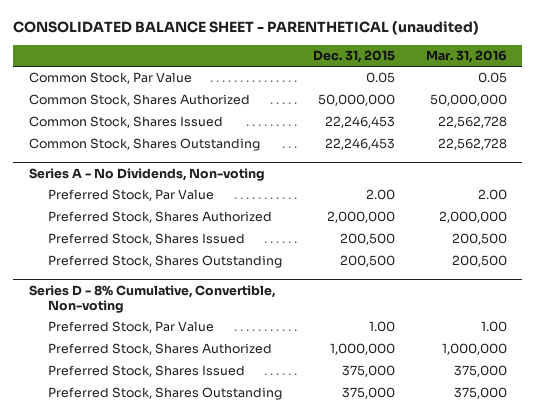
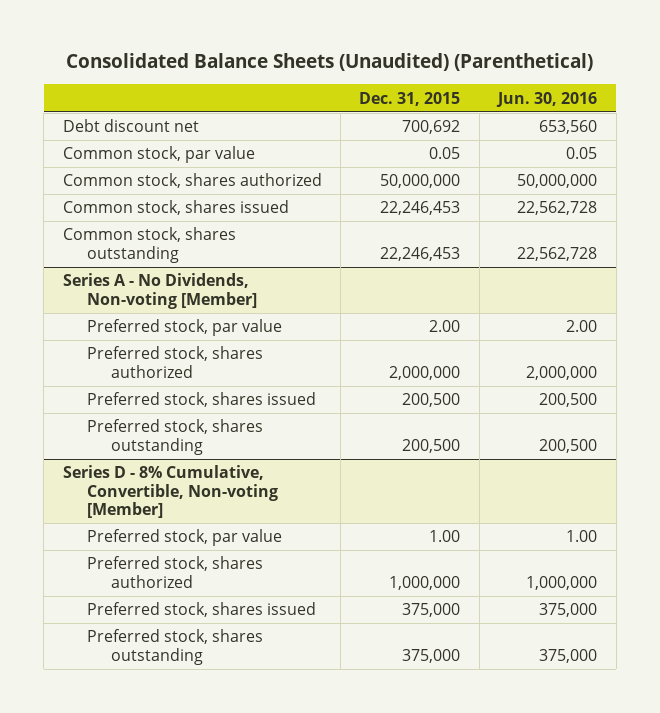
- CONSOLIDATED BALANCE SHEET - PARENTHETICAL (unaudited)
+ Consolidated Balance Sheets (Unaudited) (Parenthetical)
- | Dec. 31, 2015 | Mar. 31, 2016
+ | Dec. 31, 2015 | Jun. 30, 2016
- Common Stock, Par Value | 0.05 | 0.05
- Common Stock, Shares Authorized | 50,000,000 | 50,000,000
- Common Stock, Shares Issued | 22,246,453 | 22,562,728
- Common Stock, Shares Outstanding | 22,246,453 | 22,562,728
- Series A - No Dividends, Non-voting
- Preferred Stock, Par Value | 2.00 | 2.00
- Preferred Stock, Shares Authorized | 2,000,000 | 2,000,000
- Preferred Stock, Shares Issued | 200,500 | 200,500
- Preferred Stock, Shares Outstanding | 200,500 | 200,500
- Series D - 8% Cumulative, Convertible, Non-voting
- Preferred Stock, Par Value | 1.00 | 1.00
- Preferred Stock, Shares Authorized | 1,000,000 | 1,000,000
- Preferred Stock, Shares Issued | 375,000 | 375,000
- Preferred Stock, Shares Outstanding | 375,000 | 375,000
+ Debt discount net | 700,692 | 653,560
+ Common stock, par value | 0.05 | 0.05
+ Common stock, shares authorized | 50,000,000 | 50,000,000
+ Common stock, shares issued | 22,246,453 | 22,562,728
+ Common stock, shares outstanding | 22,246,453 | 22,562,728
+ Series A - No Dividends, Non-voting [Member]
+ Preferred stock, par value | 2.00 | 2.00
+ Preferred stock, shares authorized | 2,000,000 | 2,000,000
+ Preferred stock, shares issued | 200,500 | 200,500
+ Preferred stock, shares outstanding | 200,500 | 200,500
+ Series D - 8% Cumulative, Convertible, Non-voting [Member]
+ Preferred stock, par value | 1.00 | 1.00
+ Preferred stock, shares authorized | 1,000,000 | 1,000,000
+ Preferred stock, shares issued | 375,000 | 375,000
+ Preferred stock, shares outstanding | 375,000 | 375,000

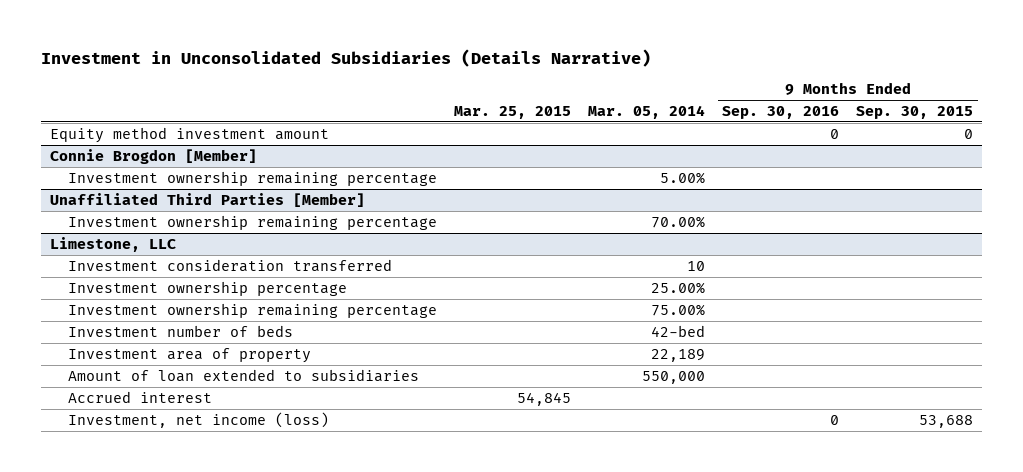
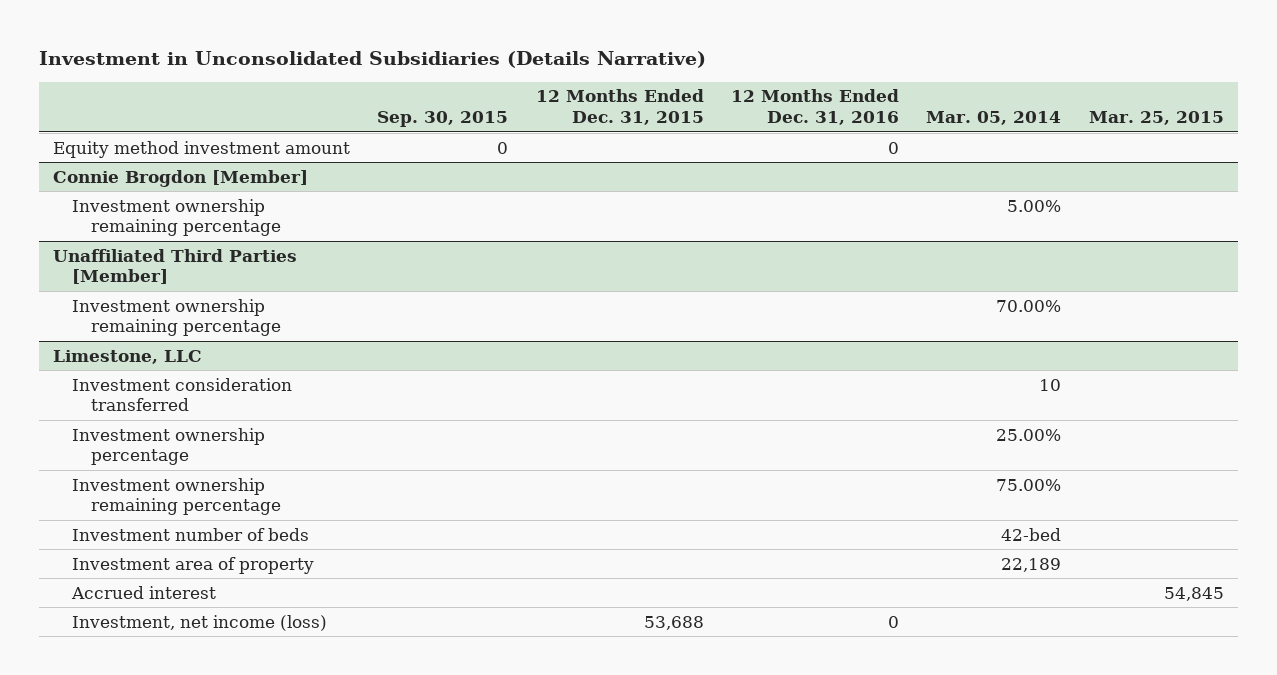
- | Mar. 25, 2015 | Mar. 05, 2014 | 9 Months Ended Sep. 30, 2016 | 9 Months Ended Sep. 30, 2015
+ | Sep. 30, 2015 | 12 Months Ended Dec. 31, 2015 | 12 Months Ended Dec. 31, 2016 | Mar. 05, 2014 | Mar. 25, 2015
@ Limestone, LLC
- Amount of loan extended to subsidiaries | | 550,000 | |

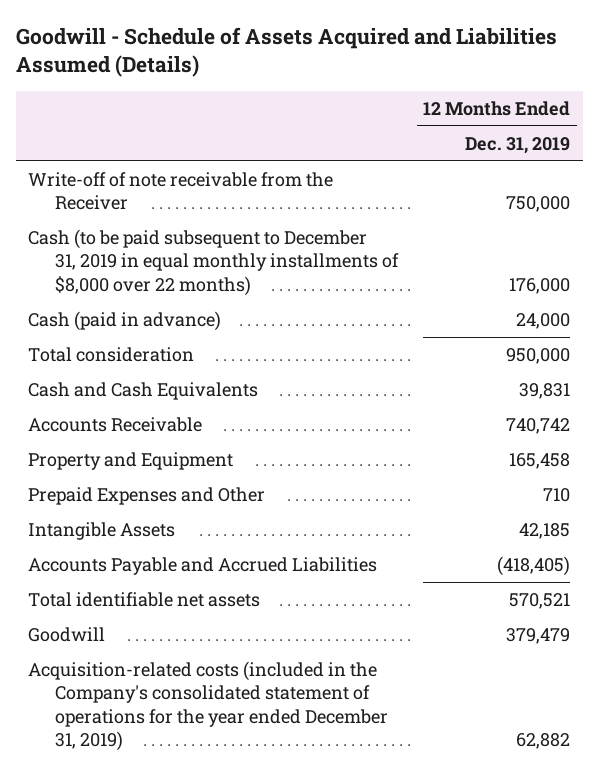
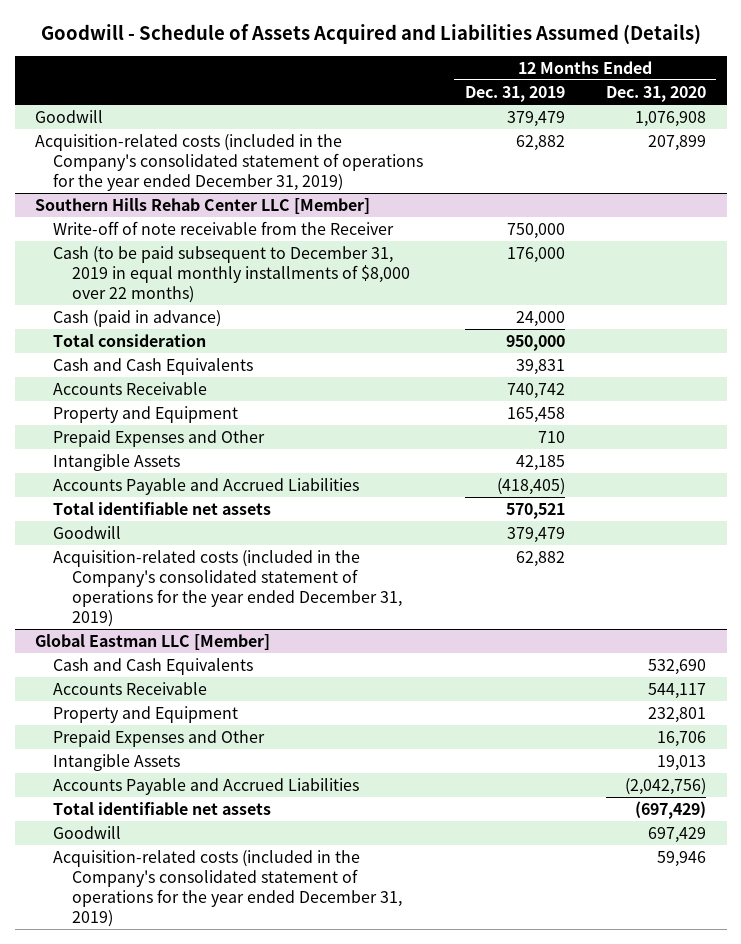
- | 12 Months Ended Dec. 31, 2019
+ | 12 Months Ended Dec. 31, 2019 | 12 Months Ended Dec. 31, 2020
+ Goodwill | 379,479 | 1,076,908
+ Acquisition-related costs (included in the Company's consolidated statement of operations for the year ended December 31, 2019) | 62,882 | 207,899
+ Southern Hills Rehab Center LLC [Member]
+ Global Eastman LLC [Member]
+ Cash and Cash Equivalents | | 532,690
+ Accounts Receivable | | 544,117
+ Property and Equipment | | 232,801
+ Prepaid Expenses and Other | | 16,706
+ Intangible Assets | | 19,013
+ Accounts Payable and Accrued Liabilities | | (2,042,756)
+ Total identifiable net assets | | (697,429)
+ Goodwill | | 697,429
+ Acquisition-related costs (included in the Company's consolidated statement of operations for the year ended December 31, 2019) | | 59,946

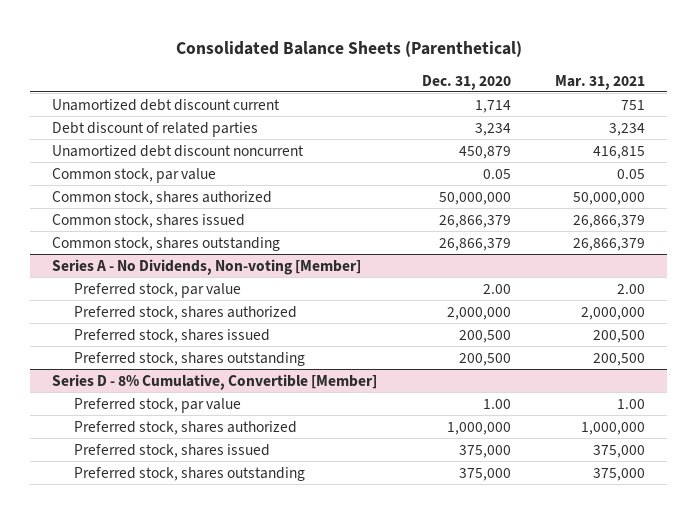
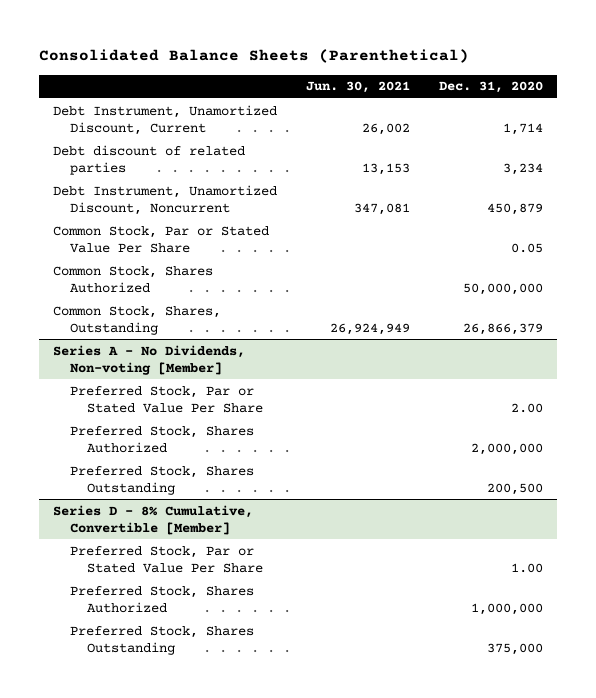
- | Dec. 31, 2020 | Mar. 31, 2021
+ | Jun. 30, 2021 | Dec. 31, 2020
- Unamortized debt discount current | 1,714 | 751
+ Debt Instrument, Unamortized Discount, Current | 26,002 | 1,714
- Unamortized debt discount noncurrent | 450,879 | 416,815
- Common stock, par value | 0.05 | 0.05
- Common stock, shares authorized | 50,000,000 | 50,000,000
- Common stock, shares issued | 26,866,379 | 26,866,379
- Common stock, shares outstanding | 26,866,379 | 26,866,379
+ Debt Instrument, Unamortized Discount, Noncurrent | 347,081 | 450,879
+ Common Stock, Par or Stated Value Per Share | | 0.05
+ Common Stock, Shares Authorized | | 50,000,000
+ Common Stock, Shares, Outstanding | 26,924,949 | 26,866,379
@ Series A - No Dividends, Non-voting [Member]
- Preferred stock, par value | 2.00 | 2.00
- Preferred stock, shares authorized | 2,000,000 | 2,000,000
- Preferred stock, shares issued | 200,500 | 200,500
- Preferred stock, shares outstanding | 200,500 | 200,500
+ Preferred Stock, Par or Stated Value Per Share | | 2.00
+ Preferred Stock, Shares Authorized | | 2,000,000
+ Preferred Stock, Shares Outstanding | | 200,500
@ Series D - 8% Cumulative, Convertible [Member]
- Preferred stock, par value | 1.00 | 1.00
- Preferred stock, shares authorized | 1,000,000 | 1,000,000
- Preferred stock, shares issued | 375,000 | 375,000
- Preferred stock, shares outstanding | 375,000 | 375,000
+ Preferred Stock, Par or Stated Value Per Share | | 1.00
+ Preferred Stock, Shares Authorized | | 1,000,000
+ Preferred Stock, Shares Outstanding | | 375,000

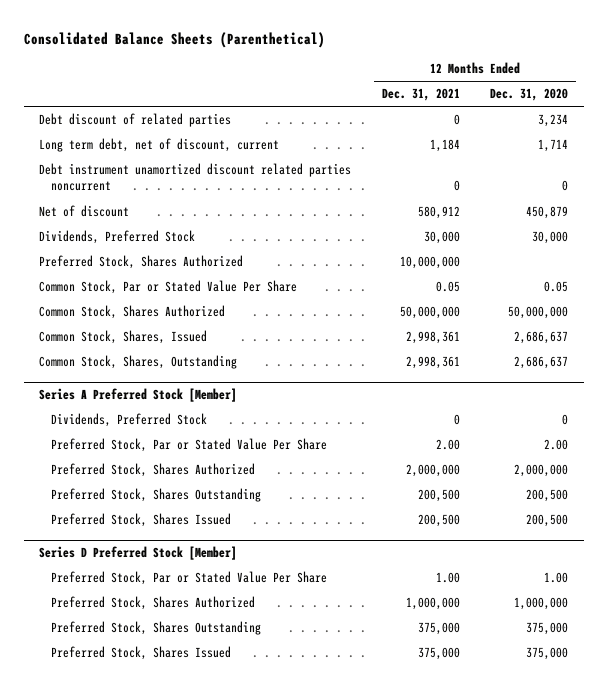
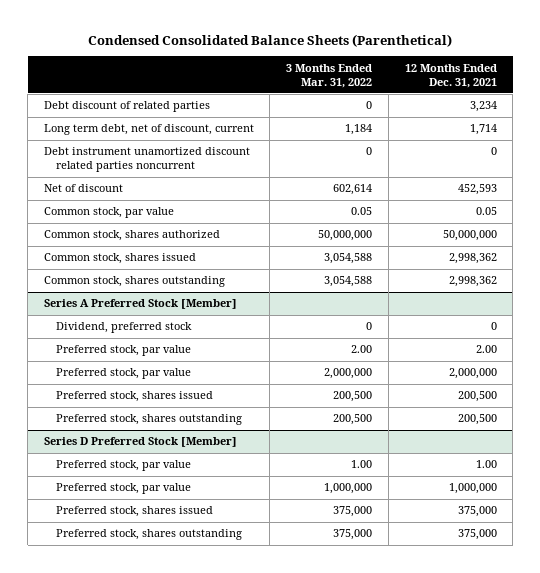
- Consolidated Balance Sheets (Parenthetical)
+ Condensed Consolidated Balance Sheets (Parenthetical)
- | 12 Months Ended Dec. 31, 2021 | 12 Months Ended Dec. 31, 2020
+ | 3 Months Ended Mar. 31, 2022 | 12 Months Ended Dec. 31, 2021
- Debt discount of related parties | 0 | 3,234
- Long term debt, net of discount, current | 1,184 | 1,714
+ Debt discount of related parties | 0 | 3,234
+ Long term debt, net of discount, current | 1,184 | 1,714
- Net of discount | 580,912 | 450,879
- Dividends, Preferred Stock | 30,000 | 30,000
- Preferred Stock, Shares Authorized | 10,000,000 |
- Common Stock, Par or Stated Value Per Share | 0.05 | 0.05
- Common Stock, Shares Authorized | 50,000,000 | 50,000,000
- Common Stock, Shares, Issued | 2,998,361 | 2,686,637
- Common Stock, Shares, Outstanding | 2,998,361 | 2,686,637
+ Net of discount | 602,614 | 452,593
+ Common stock, par value | 0.05 | 0.05
+ Common stock, shares authorized | 50,000,000 | 50,000,000
+ Common stock, shares issued | 3,054,588 | 2,998,362
+ Common stock, shares outstanding | 3,054,588 | 2,998,362
@ Series A Preferred Stock [Member]
- Dividends, Preferred Stock | 0 | 0
- Preferred Stock, Par or Stated Value Per Share | 2.00 | 2.00
- Preferred Stock, Shares Authorized | 2,000,000 | 2,000,000
- Preferred Stock, Shares Outstanding | 200,500 | 200,500
- Preferred Stock, Shares Issued | 200,500 | 200,500
+ Dividend, preferred stock | 0 | 0
+ Preferred stock, par value | 2.00 | 2.00
+ Preferred stock, par value | 2,000,000 | 2,000,000
+ Preferred stock, shares issued | 200,500 | 200,500
+ Preferred stock, shares outstanding | 200,500 | 200,500
@ Series D Preferred Stock [Member]
- Preferred Stock, Par or Stated Value Per Share | 1.00 | 1.00
- Preferred Stock, Shares Authorized | 1,000,000 | 1,000,000
- Preferred Stock, Shares Outstanding | 375,000 | 375,000
- Preferred Stock, Shares Issued | 375,000 | 375,000
+ Preferred stock, par value | 1.00 | 1.00
+ Preferred stock, par value | 1,000,000 | 1,000,000
+ Preferred stock, shares issued | 375,000 | 375,000
+ Preferred stock, shares outstanding | 375,000 | 375,000

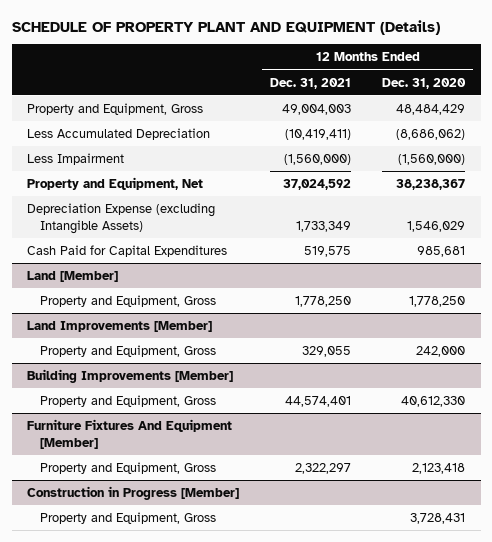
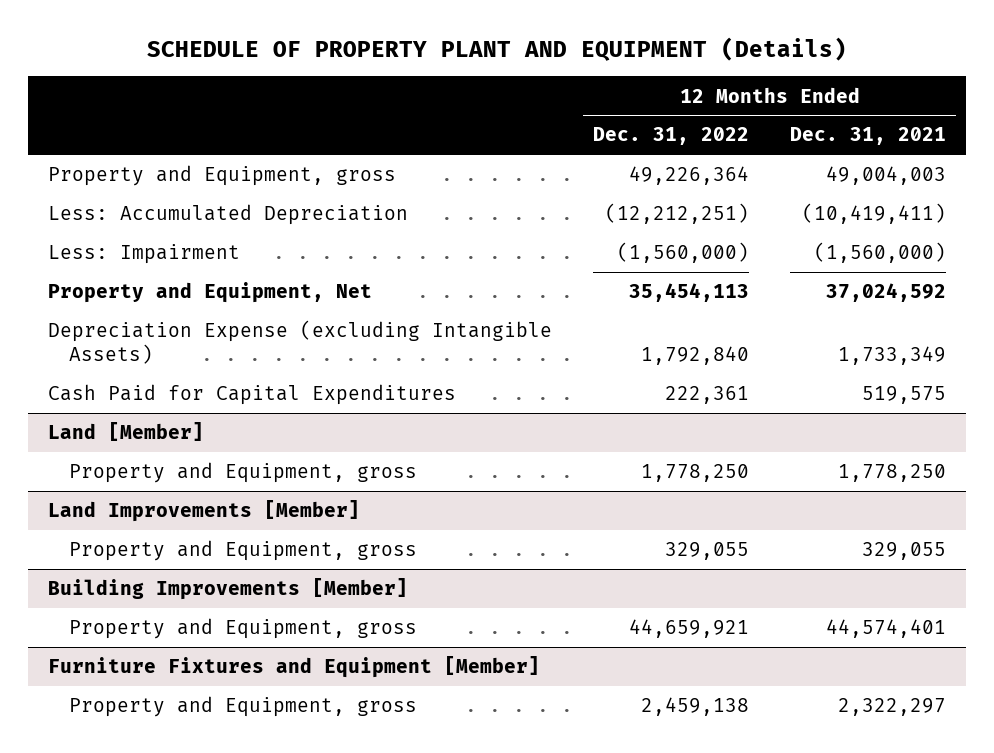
- | 12 Months Ended Dec. 31, 2021 | 12 Months Ended Dec. 31, 2020
+ | 12 Months Ended Dec. 31, 2022 | 12 Months Ended Dec. 31, 2021
- Property and Equipment, Gross | 49,004,003 | 48,484,429
- Less Accumulated Depreciation | (10,419,411) | (8,686,062)
- Less Impairment | (1,560,000) | (1,560,000)
+ Property and Equipment, gross | 49,226,364 | 49,004,003
+ Less: Accumulated Depreciation | (12,212,251) | (10,419,411)
+ Less: Impairment | (1,560,000) | (1,560,000)
@ Land [Member]
- Property and Equipment, Gross | 1,778,250 | 1,778,250
+ Property and Equipment, gross | 1,778,250 | 1,778,250
@ Land Improvements [Member]
- Property and Equipment, Gross | 329,055 | 242,000
+ Property and Equipment, gross | 329,055 | 329,055
@ Building Improvements [Member]
- Property and Equipment, Gross | 44,574,401 | 40,612,330
- Furniture Fixtures And Equipment [Member]
- Property and Equipment, Gross | 2,322,297 | 2,123,418
- Construction in Progress [Member]
- Property and Equipment, Gross | | 3,728,431
@ Building Improvements [Member]
+ Property and Equipment, gross | 44,659,921 | 44,574,401
+ Furniture Fixtures and Equipment [Member]
+ Property and Equipment, gross | 2,459,138 | 2,322,297

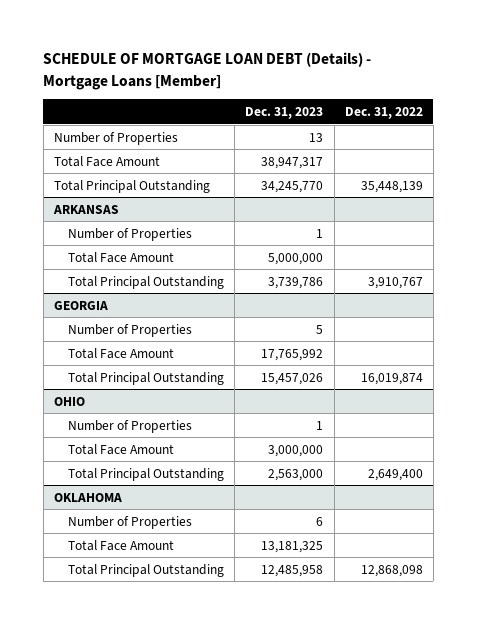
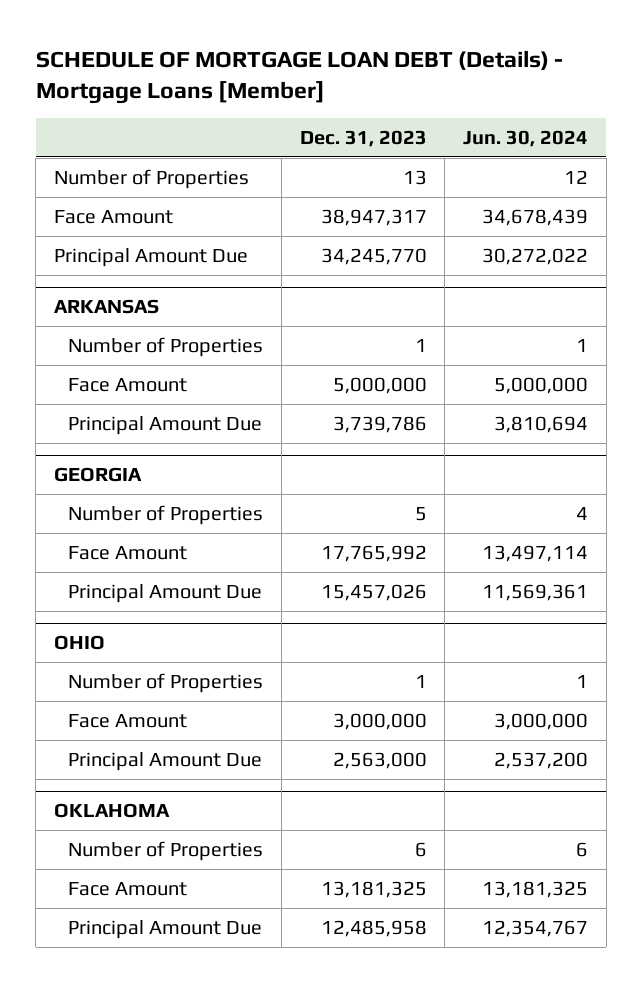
- | Dec. 31, 2023 | Dec. 31, 2022
+ | Dec. 31, 2023 | Jun. 30, 2024
- Total Face Amount | 38,947,317 |
- Total Principal Outstanding | 34,245,770 | 35,448,139
+ Face Amount | 38,947,317 | 34,678,439
+ Principal Amount Due | 34,245,770 | 30,272,022
@ ARKANSAS
- Total Face Amount | 5,000,000 |
- Total Principal Outstanding | 3,739,786 | 3,910,767
+ Face Amount | 5,000,000 | 5,000,000
+ Principal Amount Due | 3,739,786 | 3,810,694
@ GEORGIA
- Total Face Amount | 17,765,992 |
- Total Principal Outstanding | 15,457,026 | 16,019,874
+ Face Amount | 17,765,992 | 13,497,114
+ Principal Amount Due | 15,457,026 | 11,569,361
@ OHIO
- Total Face Amount | 3,000,000 |
- Total Principal Outstanding | 2,563,000 | 2,649,400
+ Face Amount | 3,000,000 | 3,000,000
+ Principal Amount Due | 2,563,000 | 2,537,200
@ OKLAHOMA
- Total Face Amount | 13,181,325 |
- Total Principal Outstanding | 12,485,958 | 12,868,098
+ Face Amount | 13,181,325 | 13,181,325
+ Principal Amount Due | 12,485,958 | 12,354,767

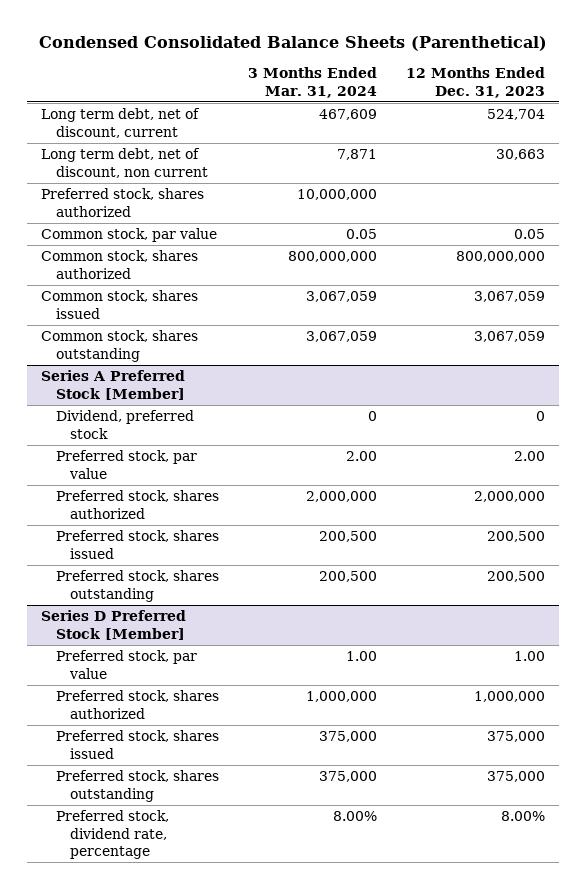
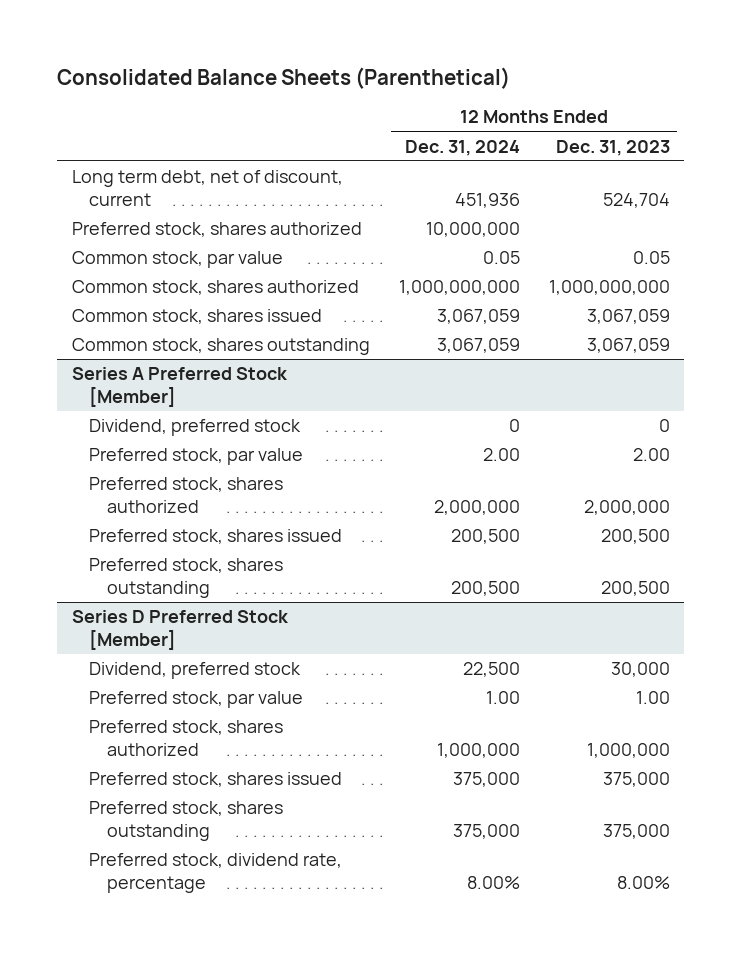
- Condensed Consolidated Balance Sheets (Parenthetical)
+ Consolidated Balance Sheets (Parenthetical)
- | 3 Months Ended Mar. 31, 2024 | 12 Months Ended Dec. 31, 2023
+ | 12 Months Ended Dec. 31, 2024 | 12 Months Ended Dec. 31, 2023
- Long term debt, net of discount, non current | 7,871 | 30,663
- Common stock, shares authorized | 800,000,000 | 800,000,000
+ Common stock, shares authorized | 1,000,000,000 | 1,000,000,000
@ Series D Preferred Stock [Member]
+ Dividend, preferred stock | 22,500 | 30,000

